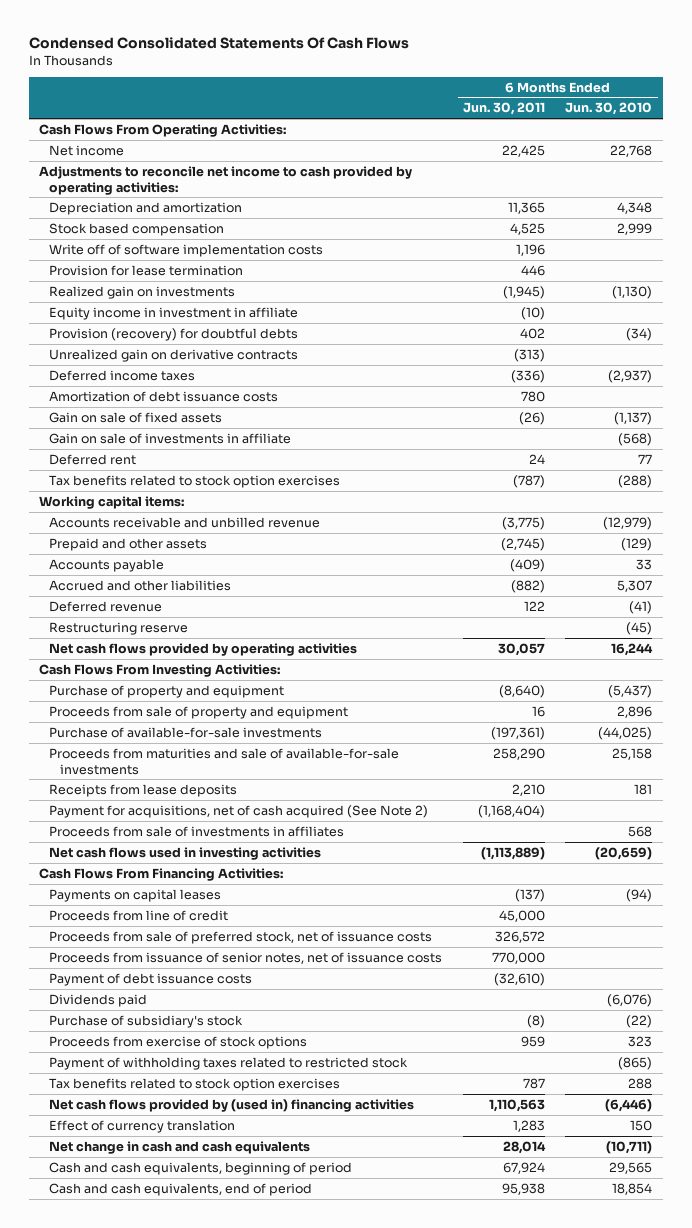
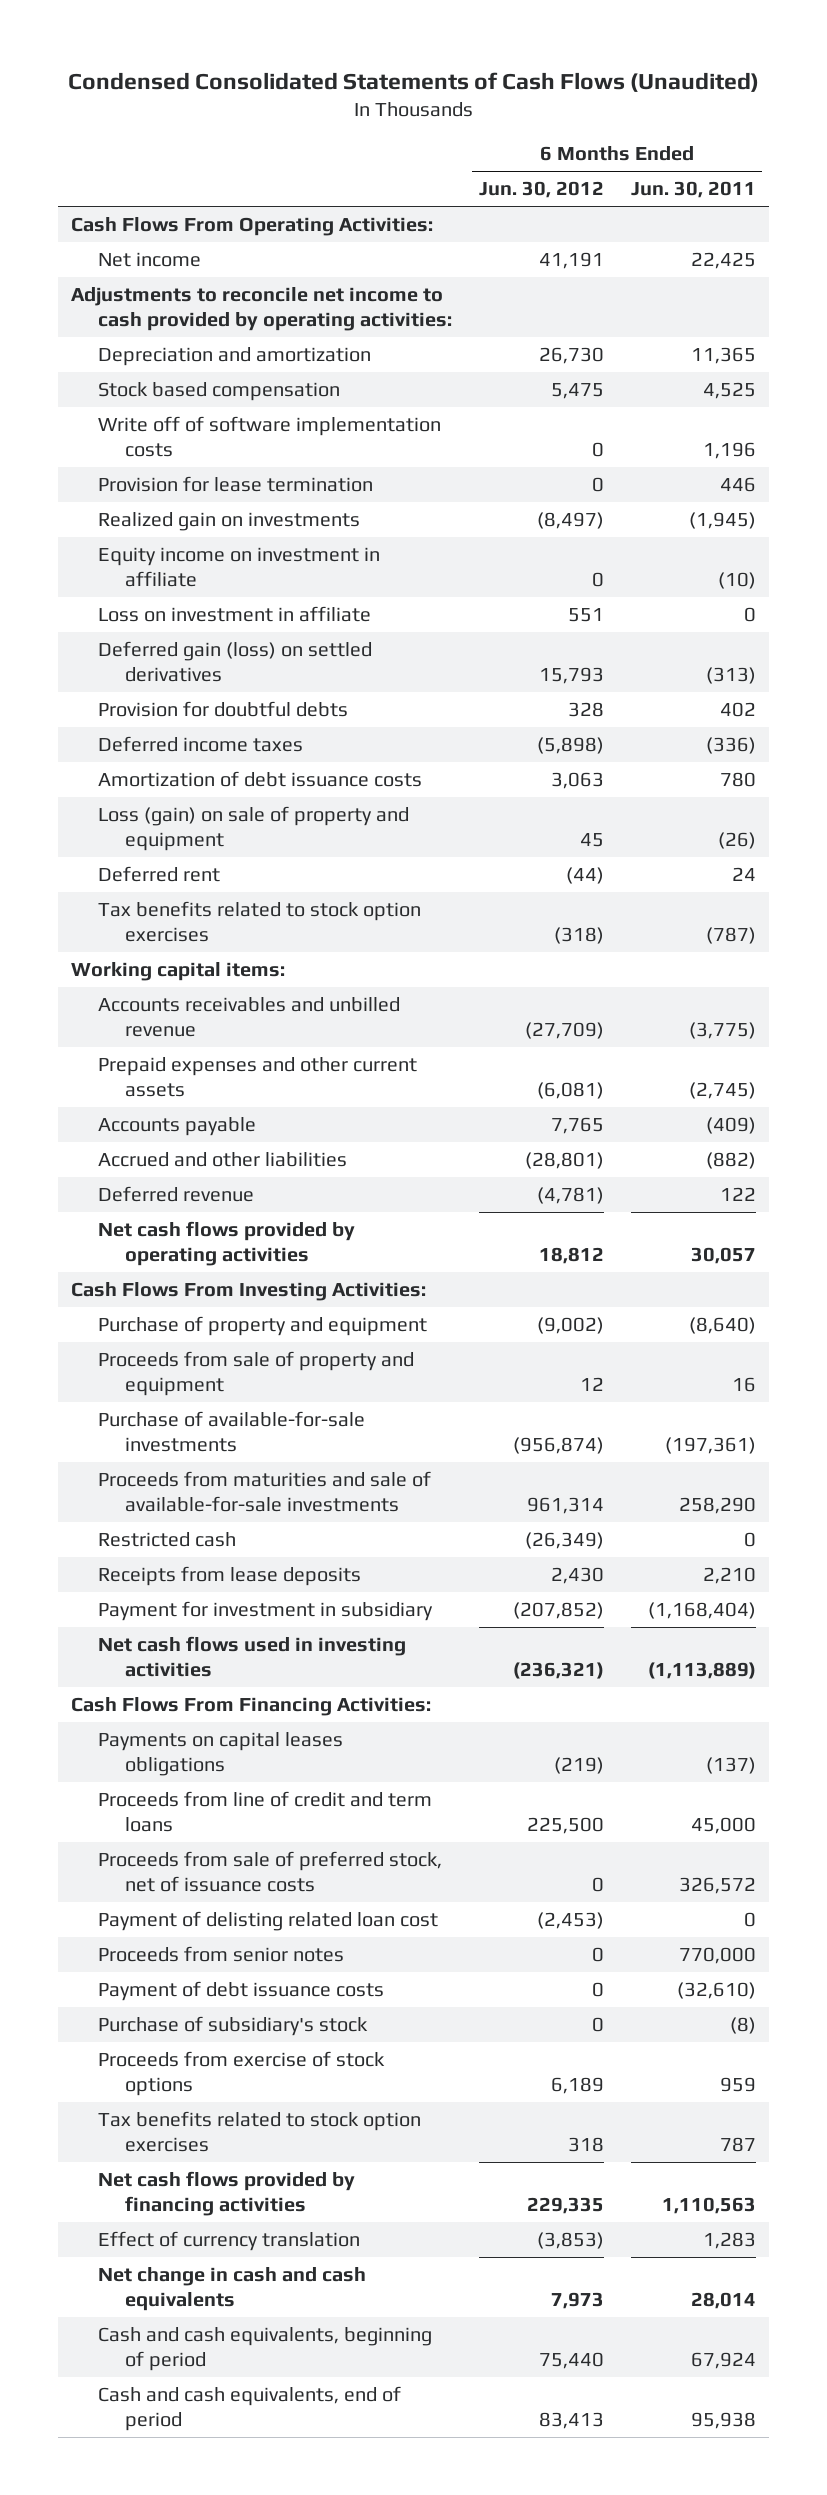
- Condensed Consolidated Statements Of Cash Flows
+ Condensed Consolidated Statements of Cash Flows (Unaudited)
- | 6 Months Ended Jun. 30, 2011 | 6 Months Ended Jun. 30, 2010
+ | 6 Months Ended Jun. 30, 2012 | 6 Months Ended Jun. 30, 2011
- Equity income in investment in affiliate | (10) |
- Provision (recovery) for doubtful debts | 402 | (34)
- Unrealized gain on derivative contracts | (313) |
+ Equity income on investment in affiliate | 0 | (10)
+ Loss on investment in affiliate | 551 | 0
+ Deferred gain (loss) on settled derivatives | 15,793 | (313)
+ Provision for doubtful debts | 328 | 402
- Gain on sale of fixed assets | (26) | (1,137)
- Gain on sale of investments in affiliate | | (568)
+ Loss (gain) on sale of property and equipment | 45 | (26)
- Accounts receivable and unbilled revenue | (3,775) | (12,979)
- Prepaid and other assets | (2,745) | (129)
+ Accounts receivables and unbilled revenue | (27,709) | (3,775)
+ Prepaid expenses and other current assets | (6,081) | (2,745)
- Restructuring reserve | | (45)
+ Restricted cash | (26,349) | 0
- Payment for acquisitions, net of cash acquired (See Note 2) | (1,168,404) |
- Proceeds from sale of investments in affiliates | | 568
+ Payment for investment in subsidiary | (207,852) | (1,168,404)
- Payments on capital leases | (137) | (94)
- Proceeds from line of credit | 45,000 |
+ Payments on capital leases obligations | (219) | (137)
+ Proceeds from line of credit and term loans | 225,500 | 45,000
- Proceeds from issuance of senior notes, net of issuance costs | 770,000 |
+ Payment of delisting related loan cost | (2,453) | 0
+ Proceeds from senior notes | 0 | 770,000
- Dividends paid | | (6,076)
- Payment of withholding taxes related to restricted stock | | (865)
- Net cash flows provided by (used in) financing activities | 1,110,563 | (6,446)
+ Net cash flows provided by financing activities | 229,335 | 1,110,563

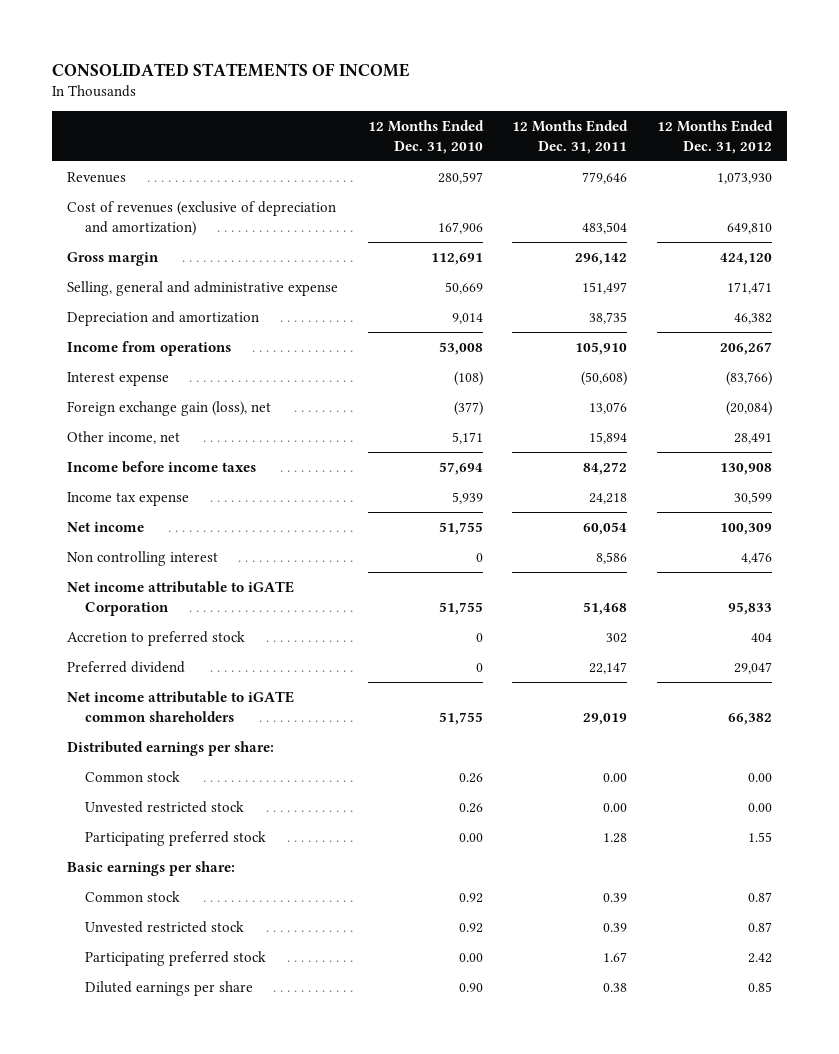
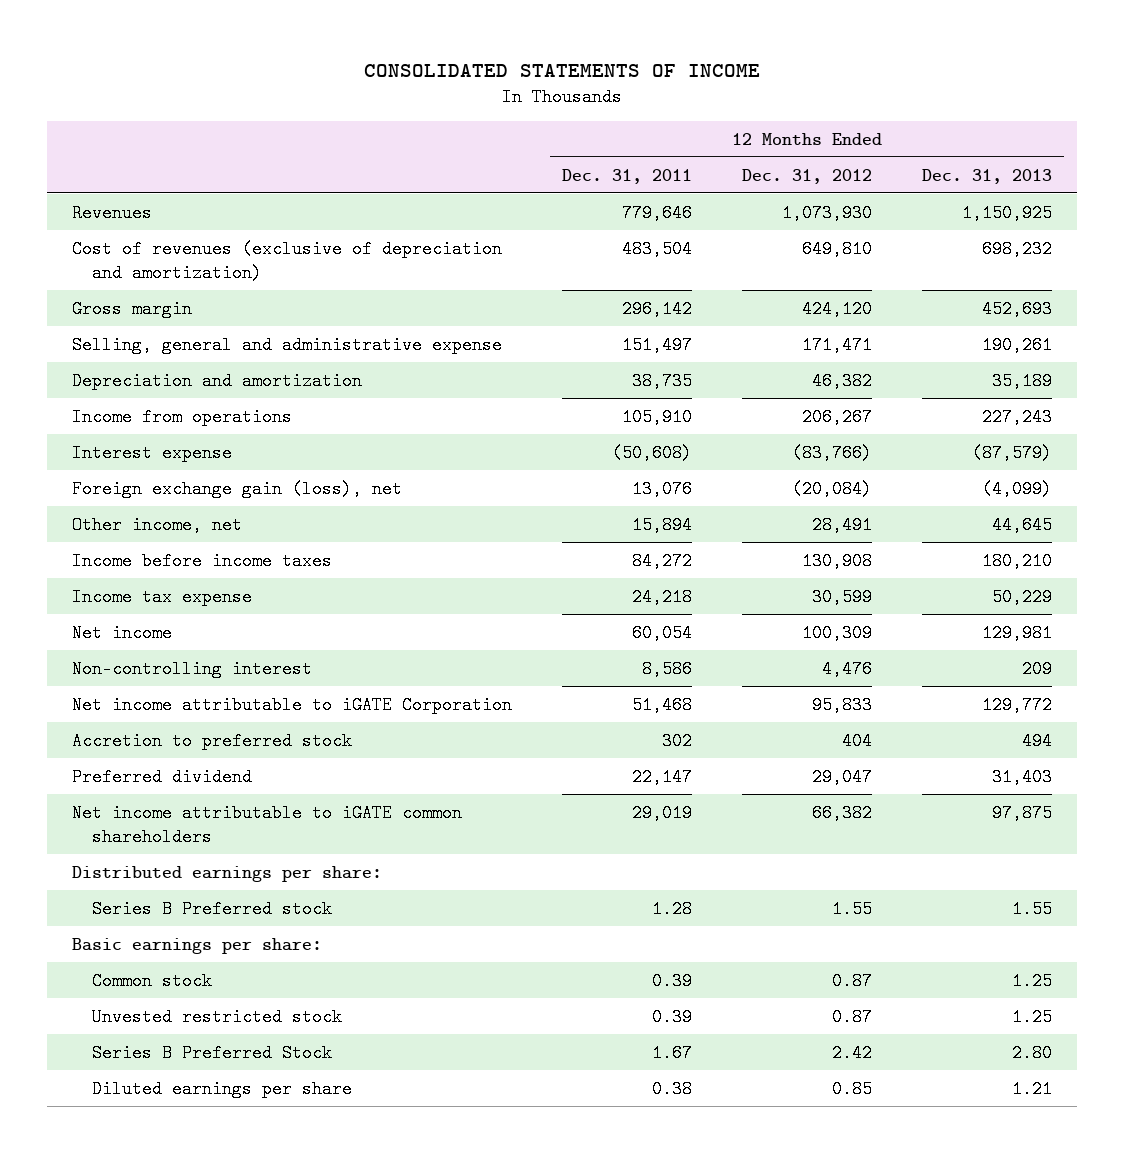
- | 12 Months Ended Dec. 31, 2010 | 12 Months Ended Dec. 31, 2011 | 12 Months Ended Dec. 31, 2012
+ | 12 Months Ended Dec. 31, 2011 | 12 Months Ended Dec. 31, 2012 | 12 Months Ended Dec. 31, 2013
- Non controlling interest | 0 | 8,586 | 4,476
+ Non-controlling interest | 8,586 | 4,476 | 209
- Common stock | 0.26 | 0.00 | 0.00
- Unvested restricted stock | 0.26 | 0.00 | 0.00
- Participating preferred stock | 0.00 | 1.28 | 1.55
+ Series B Preferred stock | 1.28 | 1.55 | 1.55
- Participating preferred stock | 0.00 | 1.67 | 2.42
+ Series B Preferred Stock | 1.67 | 2.42 | 2.80

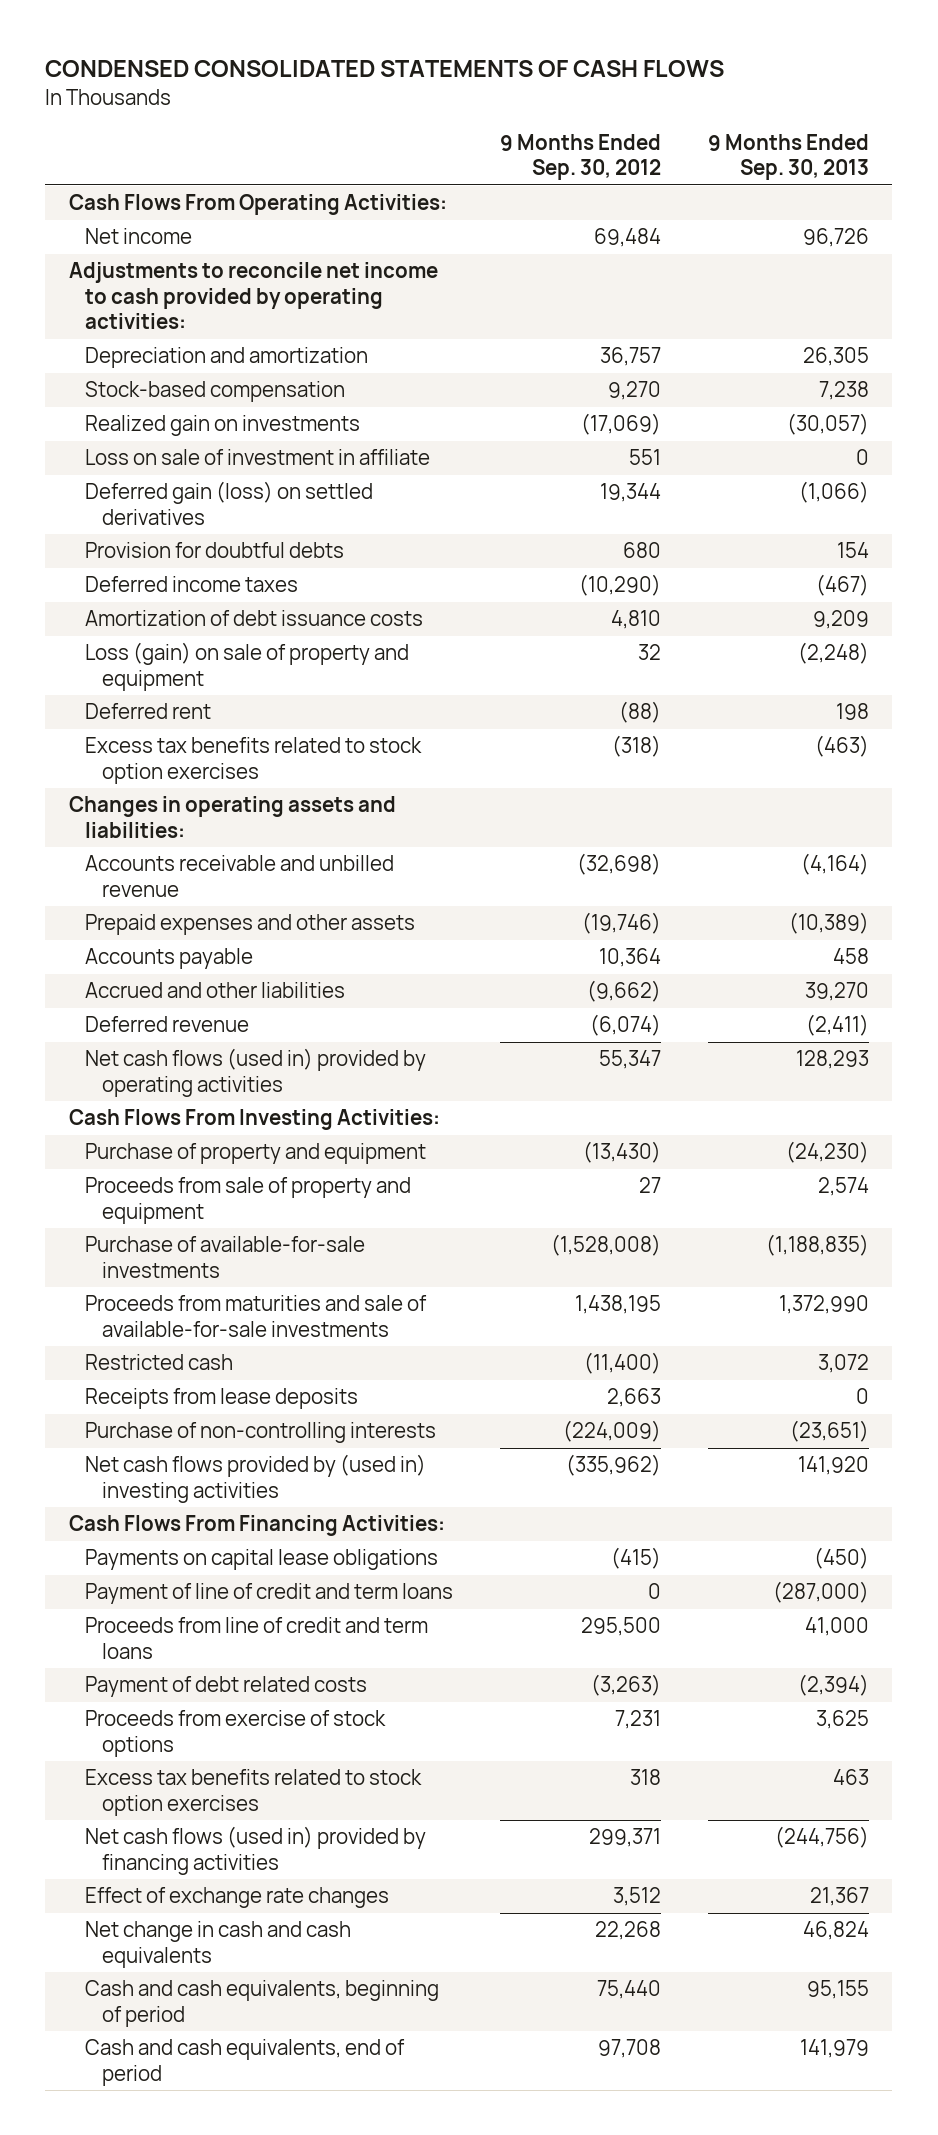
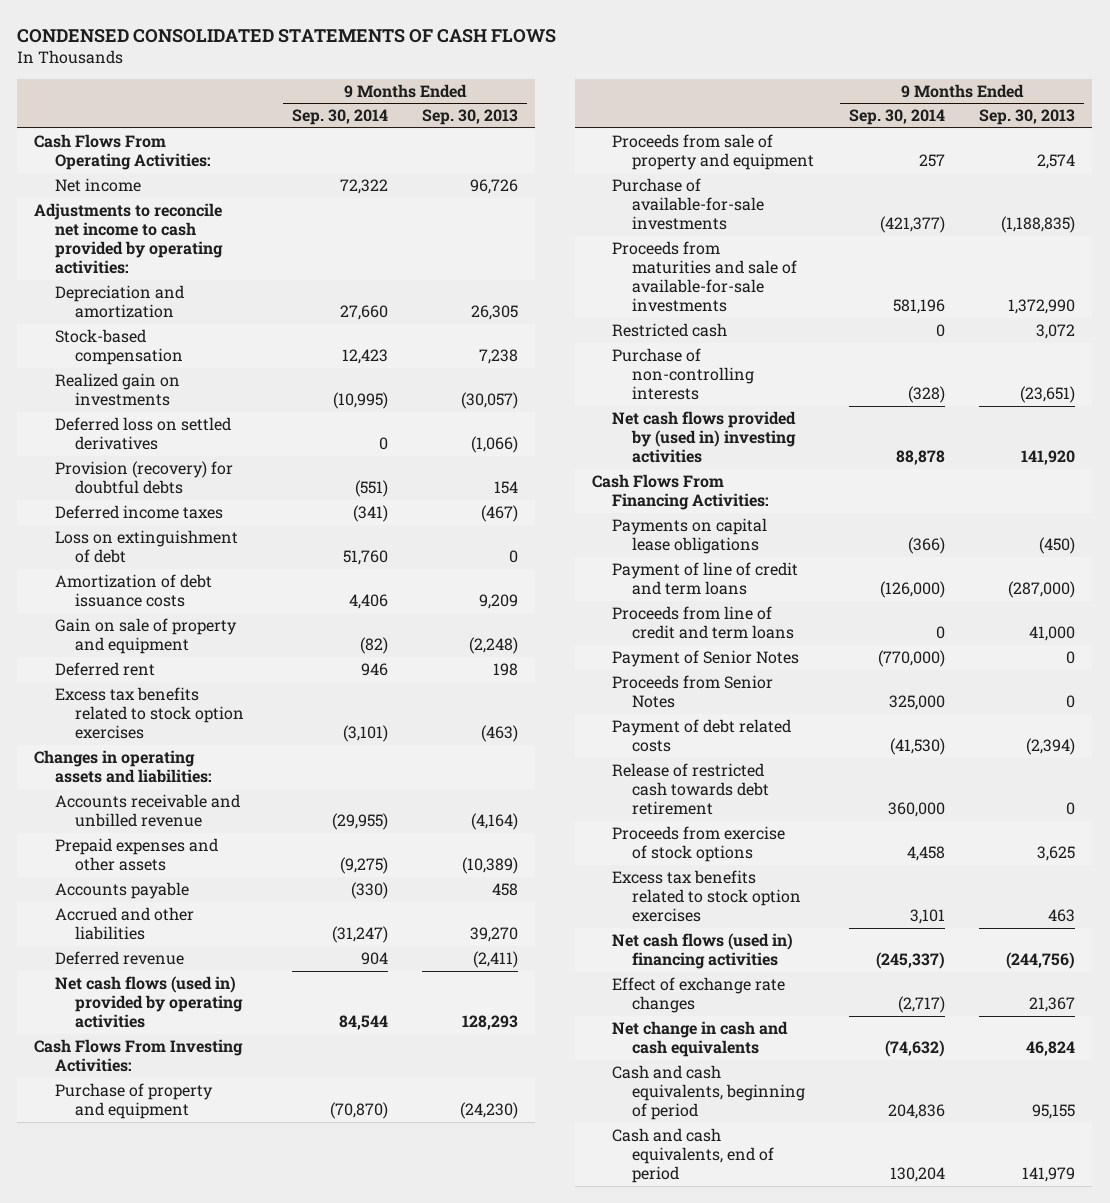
- | 9 Months Ended Sep. 30, 2012 | 9 Months Ended Sep. 30, 2013
+ | 9 Months Ended Sep. 30, 2014 | 9 Months Ended Sep. 30, 2013
- Loss on sale of investment in affiliate | 551 | 0
- Deferred gain (loss) on settled derivatives | 19,344 | (1,066)
- Provision for doubtful debts | 680 | 154
+ Deferred loss on settled derivatives | 0 | (1,066)
+ Provision (recovery) for doubtful debts | (551) | 154
+ Loss on extinguishment of debt | 51,760 | 0
- Loss (gain) on sale of property and equipment | 32 | (2,248)
+ Gain on sale of property and equipment | (82) | (2,248)
- Receipts from lease deposits | 2,663 | 0
+ Payment of Senior Notes | (770,000) | 0
+ Proceeds from Senior Notes | 325,000 | 0
+ Release of restricted cash towards debt retirement | 360,000 | 0
- Net cash flows (used in) provided by financing activities | 299,371 | (244,756)
+ Net cash flows (used in) financing activities | (245,337) | (244,756)

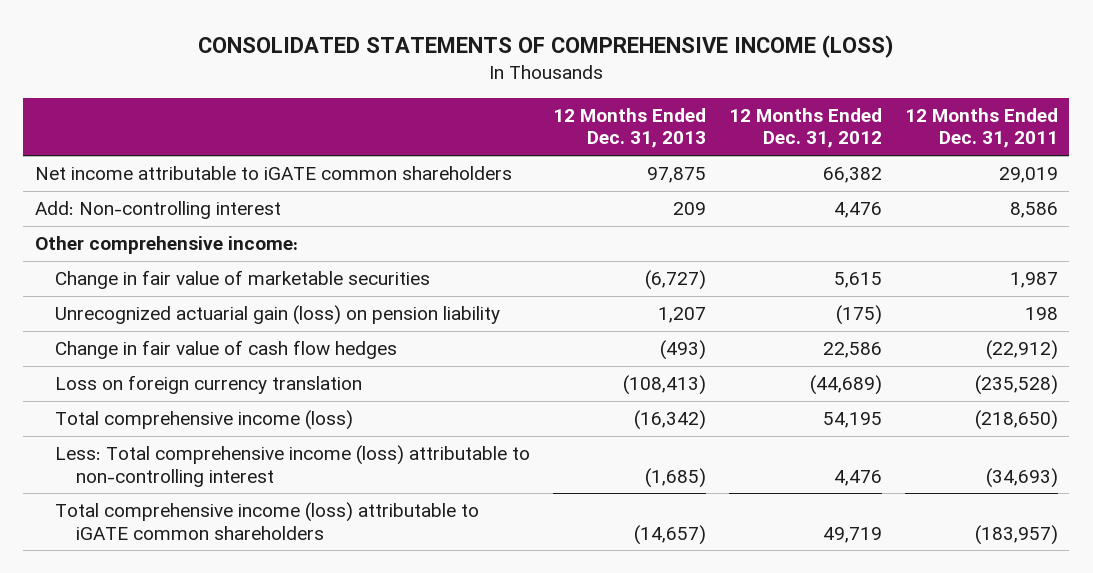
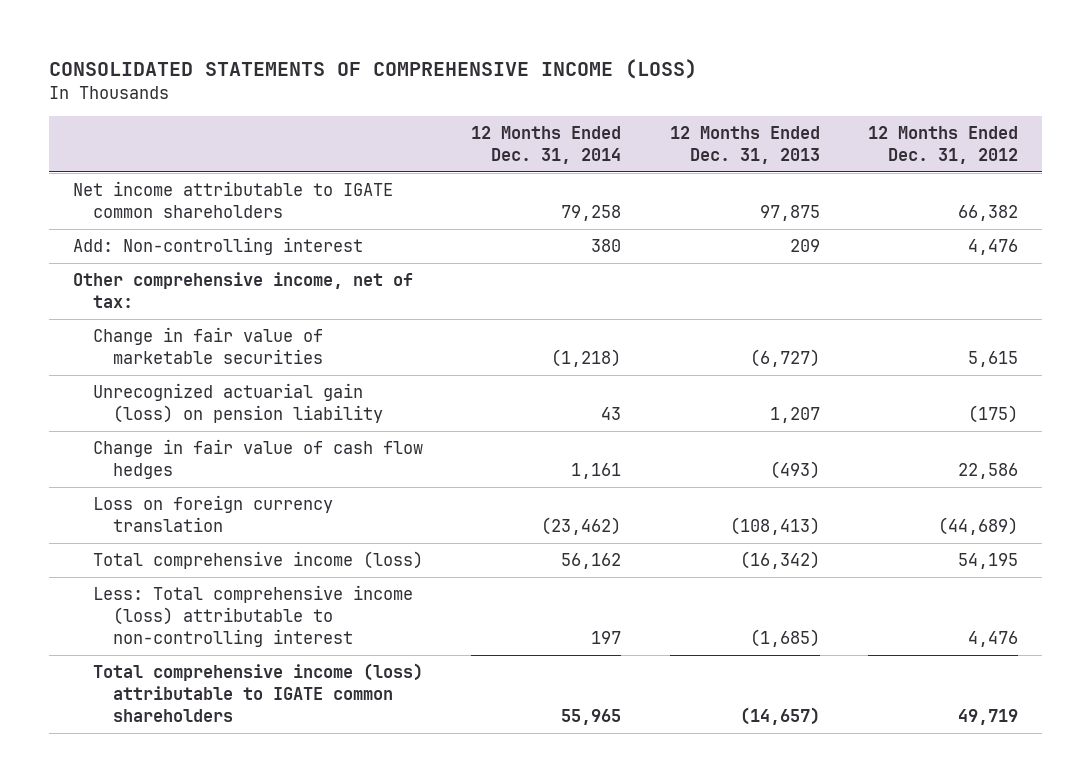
- | 12 Months Ended Dec. 31, 2013 | 12 Months Ended Dec. 31, 2012 | 12 Months Ended Dec. 31, 2011
+ | 12 Months Ended Dec. 31, 2014 | 12 Months Ended Dec. 31, 2013 | 12 Months Ended Dec. 31, 2012
- Net income attributable to iGATE common shareholders | 97,875 | 66,382 | 29,019
+ Net income attributable to IGATE common shareholders | 79,258 | 97,875 | 66,382
- Other comprehensive income:
+ Other comprehensive income, net of tax:
- Total comprehensive income (loss) attributable to iGATE common shareholders | (14,657) | 49,719 | (183,957)
+ Total comprehensive income (loss) attributable to IGATE common shareholders | 55,965 | (14,657) | 49,719

